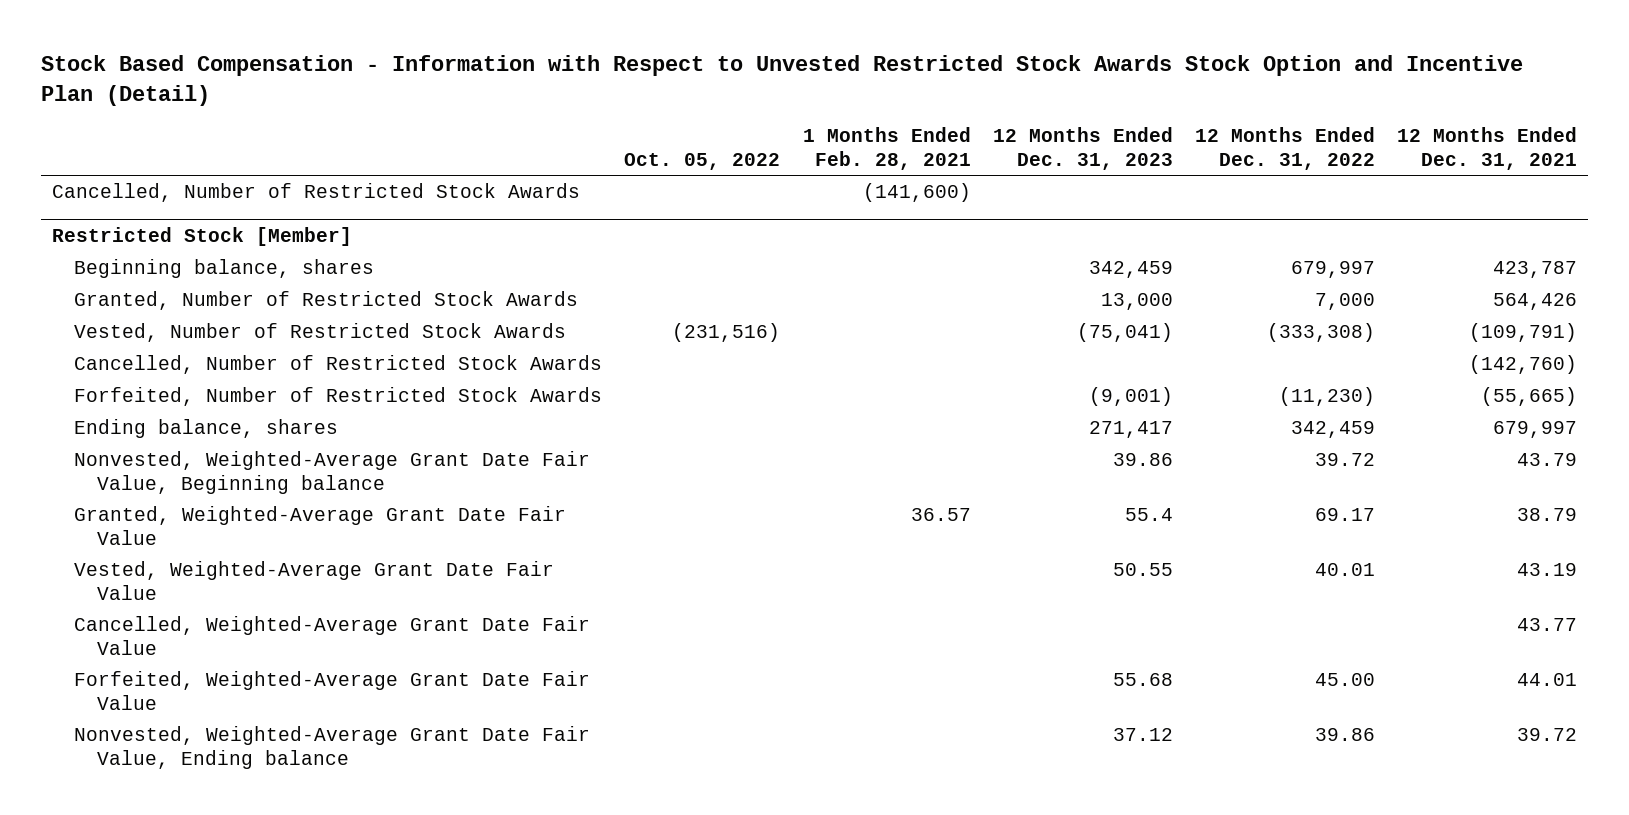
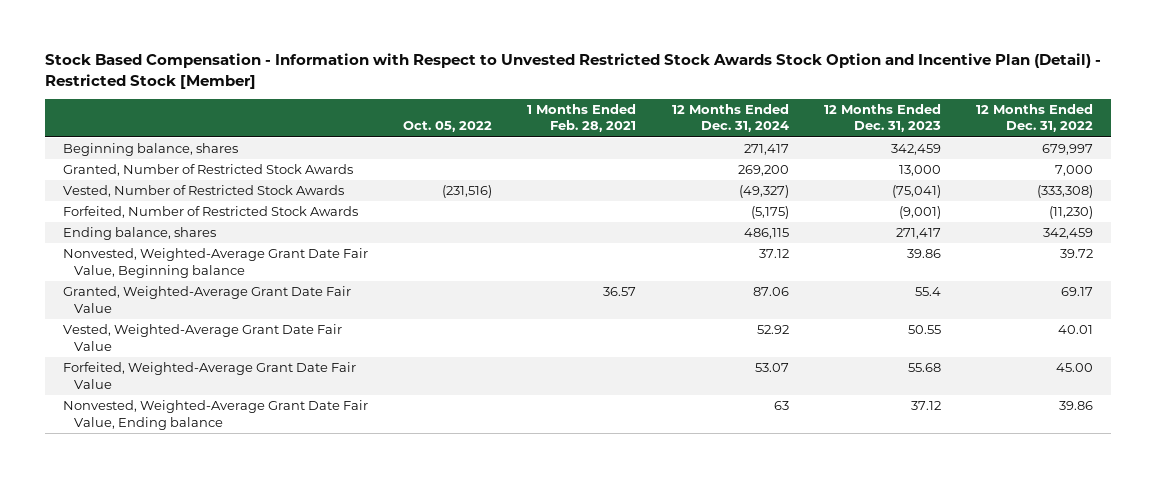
- Stock Based Compensation - Information with Respect to Unvested Restricted Stock Awards Stock Option and Incentive Plan (Detail)
+ Stock Based Compensation - Information with Respect to Unvested Restricted Stock Awards Stock Option and Incentive Plan (Detail) - Restricted Stock [Member]
- | Oct. 05, 2022 | 1 Months Ended Feb. 28, 2021 | 12 Months Ended Dec. 31, 2023 | 12 Months Ended Dec. 31, 2022 | 12 Months Ended Dec. 31, 2021
+ | Oct. 05, 2022 | 1 Months Ended Feb. 28, 2021 | 12 Months Ended Dec. 31, 2024 | 12 Months Ended Dec. 31, 2023 | 12 Months Ended Dec. 31, 2022
- Cancelled, Number of Restricted Stock Awards | | (141,600) | | |
- Restricted Stock [Member]
- Cancelled, Number of Restricted Stock Awards | | | | | (142,760)
- Cancelled, Weighted-Average Grant Date Fair Value | | | | | 43.77

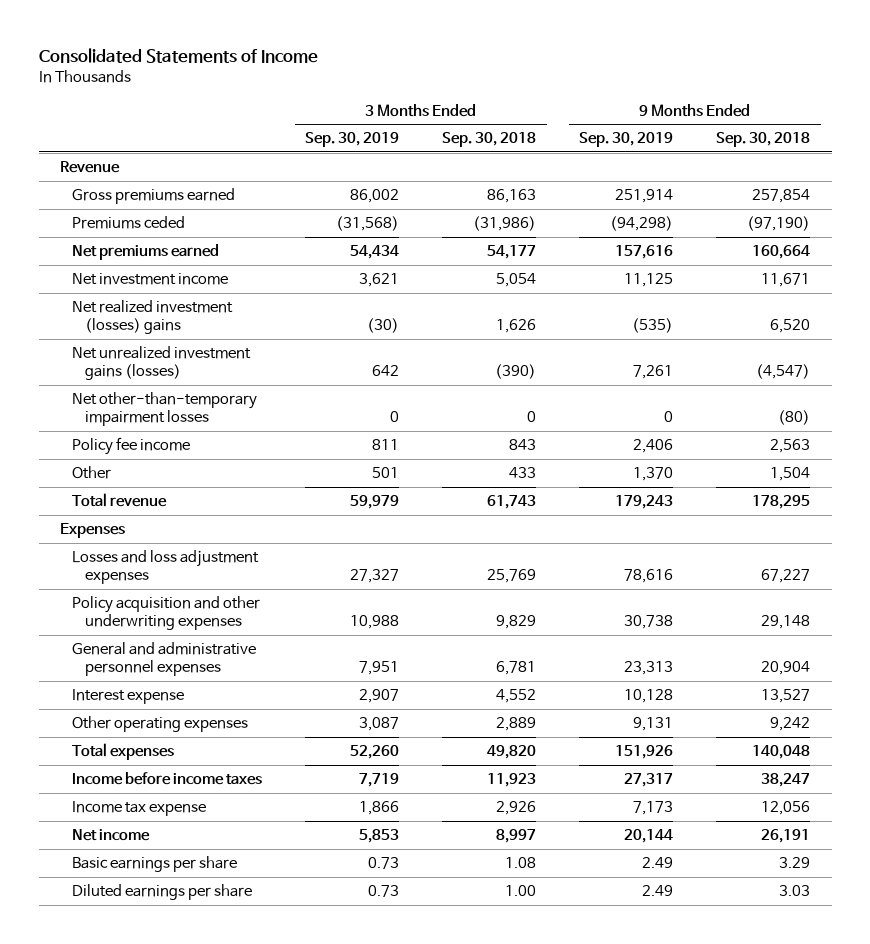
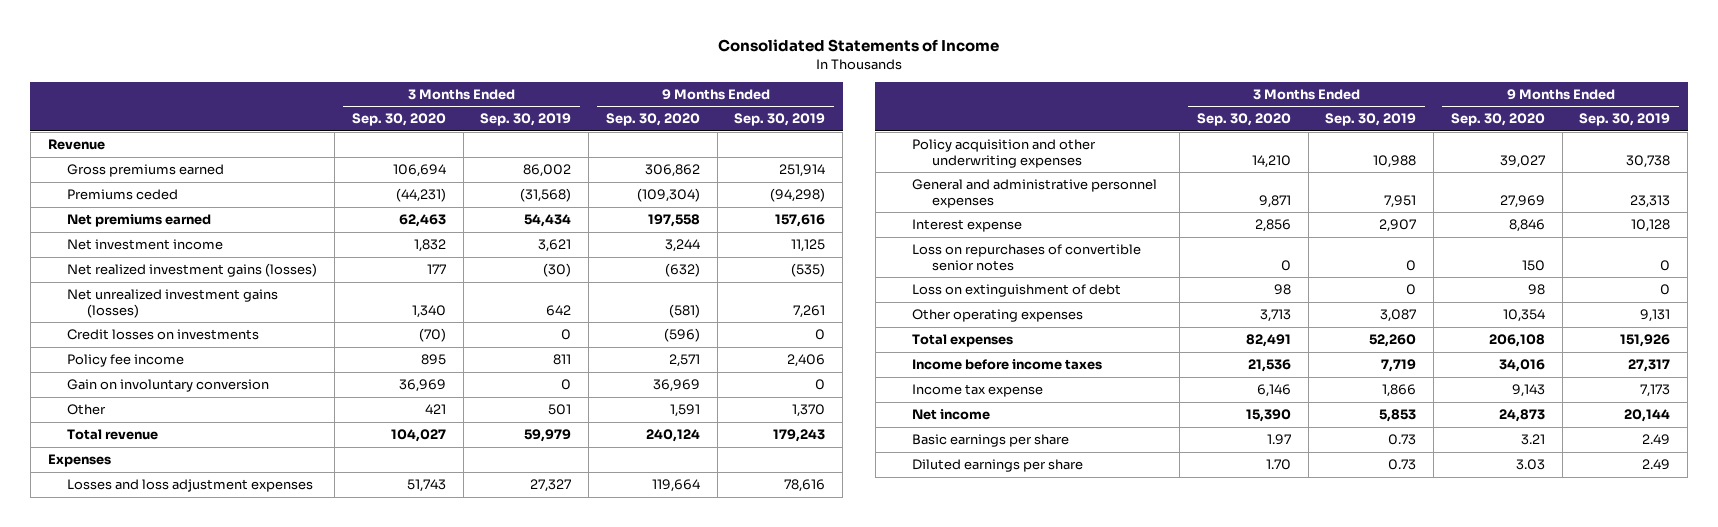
- | 3 Months Ended Sep. 30, 2019 | 3 Months Ended Sep. 30, 2018 | 9 Months Ended Sep. 30, 2019 | 9 Months Ended Sep. 30, 2018
+ | 3 Months Ended Sep. 30, 2020 | 3 Months Ended Sep. 30, 2019 | 9 Months Ended Sep. 30, 2020 | 9 Months Ended Sep. 30, 2019
- Net realized investment (losses) gains | (30) | 1,626 | (535) | 6,520
+ Net realized investment gains (losses) | 177 | (30) | (632) | (535)
- Net other-than-temporary impairment losses | 0 | 0 | 0 | (80)
+ Credit losses on investments | (70) | 0 | (596) | 0
+ Gain on involuntary conversion | 36,969 | 0 | 36,969 | 0
+ Loss on repurchases of convertible senior notes | 0 | 0 | 150 | 0
+ Loss on extinguishment of debt | 98 | 0 | 98 | 0

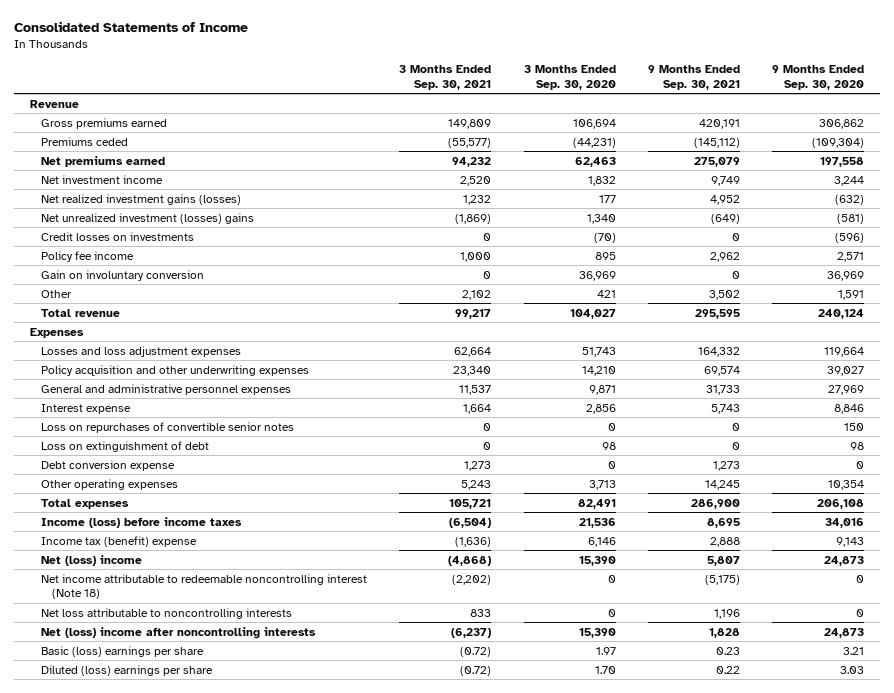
- | 3 Months Ended Sep. 30, 2020 | 3 Months Ended Sep. 30, 2019 | 9 Months Ended Sep. 30, 2020 | 9 Months Ended Sep. 30, 2019
+ | 3 Months Ended Sep. 30, 2021 | 3 Months Ended Sep. 30, 2020 | 9 Months Ended Sep. 30, 2021 | 9 Months Ended Sep. 30, 2020
- Net unrealized investment gains (losses) | 1,340 | 642 | (581) | 7,261
+ Net unrealized investment (losses) gains | (1,869) | 1,340 | (649) | (581)
+ Debt conversion expense | 1,273 | 0 | 1,273 | 0
- Income before income taxes | 21,536 | 7,719 | 34,016 | 27,317
- Income tax expense | 6,146 | 1,866 | 9,143 | 7,173
- Net income | 15,390 | 5,853 | 24,873 | 20,144
- Basic earnings per share | 1.97 | 0.73 | 3.21 | 2.49
- Diluted earnings per share | 1.70 | 0.73 | 3.03 | 2.49
+ Income (loss) before income taxes | (6,504) | 21,536 | 8,695 | 34,016
+ Income tax (benefit) expense | (1,636) | 6,146 | 2,888 | 9,143
+ Net (loss) income | (4,868) | 15,390 | 5,807 | 24,873
+ Net income attributable to redeemable noncontrolling interest (Note 18) | (2,202) | 0 | (5,175) | 0
+ Net loss attributable to noncontrolling interests | 833 | 0 | 1,196 | 0
+ Net (loss) income after noncontrolling interests | (6,237) | 15,390 | 1,828 | 24,873
+ Basic (loss) earnings per share | (0.72) | 1.97 | 0.23 | 3.21
+ Diluted (loss) earnings per share | (0.72) | 1.70 | 0.22 | 3.03

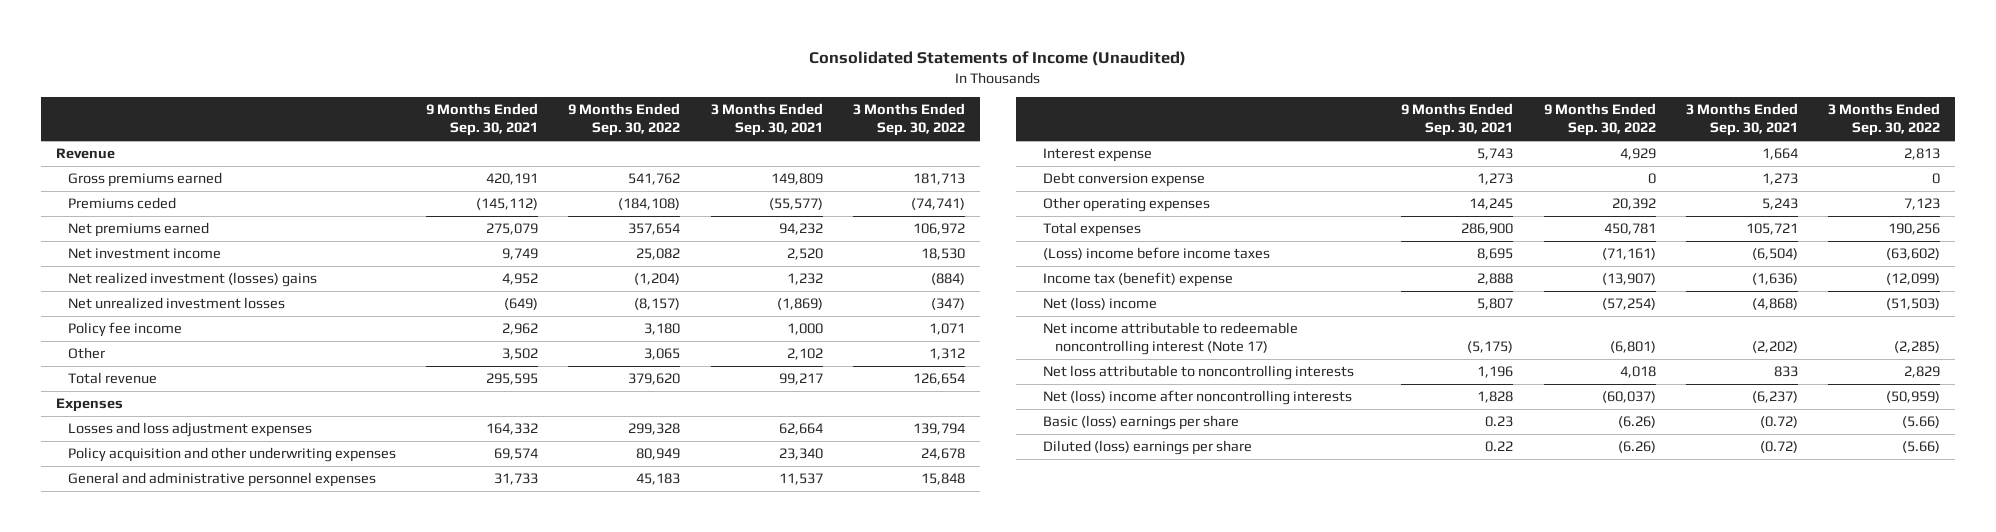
- Consolidated Statements of Income
+ Consolidated Statements of Income (Unaudited)
- | 3 Months Ended Sep. 30, 2021 | 3 Months Ended Sep. 30, 2020 | 9 Months Ended Sep. 30, 2021 | 9 Months Ended Sep. 30, 2020
+ | 9 Months Ended Sep. 30, 2021 | 9 Months Ended Sep. 30, 2022 | 3 Months Ended Sep. 30, 2021 | 3 Months Ended Sep. 30, 2022
- Net realized investment gains (losses) | 1,232 | 177 | 4,952 | (632)
- Net unrealized investment (losses) gains | (1,869) | 1,340 | (649) | (581)
- Credit losses on investments | 0 | (70) | 0 | (596)
+ Net realized investment (losses) gains | 4,952 | (1,204) | 1,232 | (884)
+ Net unrealized investment losses | (649) | (8,157) | (1,869) | (347)
- Gain on involuntary conversion | 0 | 36,969 | 0 | 36,969
- Loss on repurchases of convertible senior notes | 0 | 0 | 0 | 150
- Loss on extinguishment of debt | 0 | 98 | 0 | 98
- Income (loss) before income taxes | (6,504) | 21,536 | 8,695 | 34,016
+ (Loss) income before income taxes | 8,695 | (71,161) | (6,504) | (63,602)
- Net income attributable to redeemable noncontrolling interest (Note 18) | (2,202) | 0 | (5,175) | 0
+ Net income attributable to redeemable noncontrolling interest (Note 17) | (5,175) | (6,801) | (2,202) | (2,285)

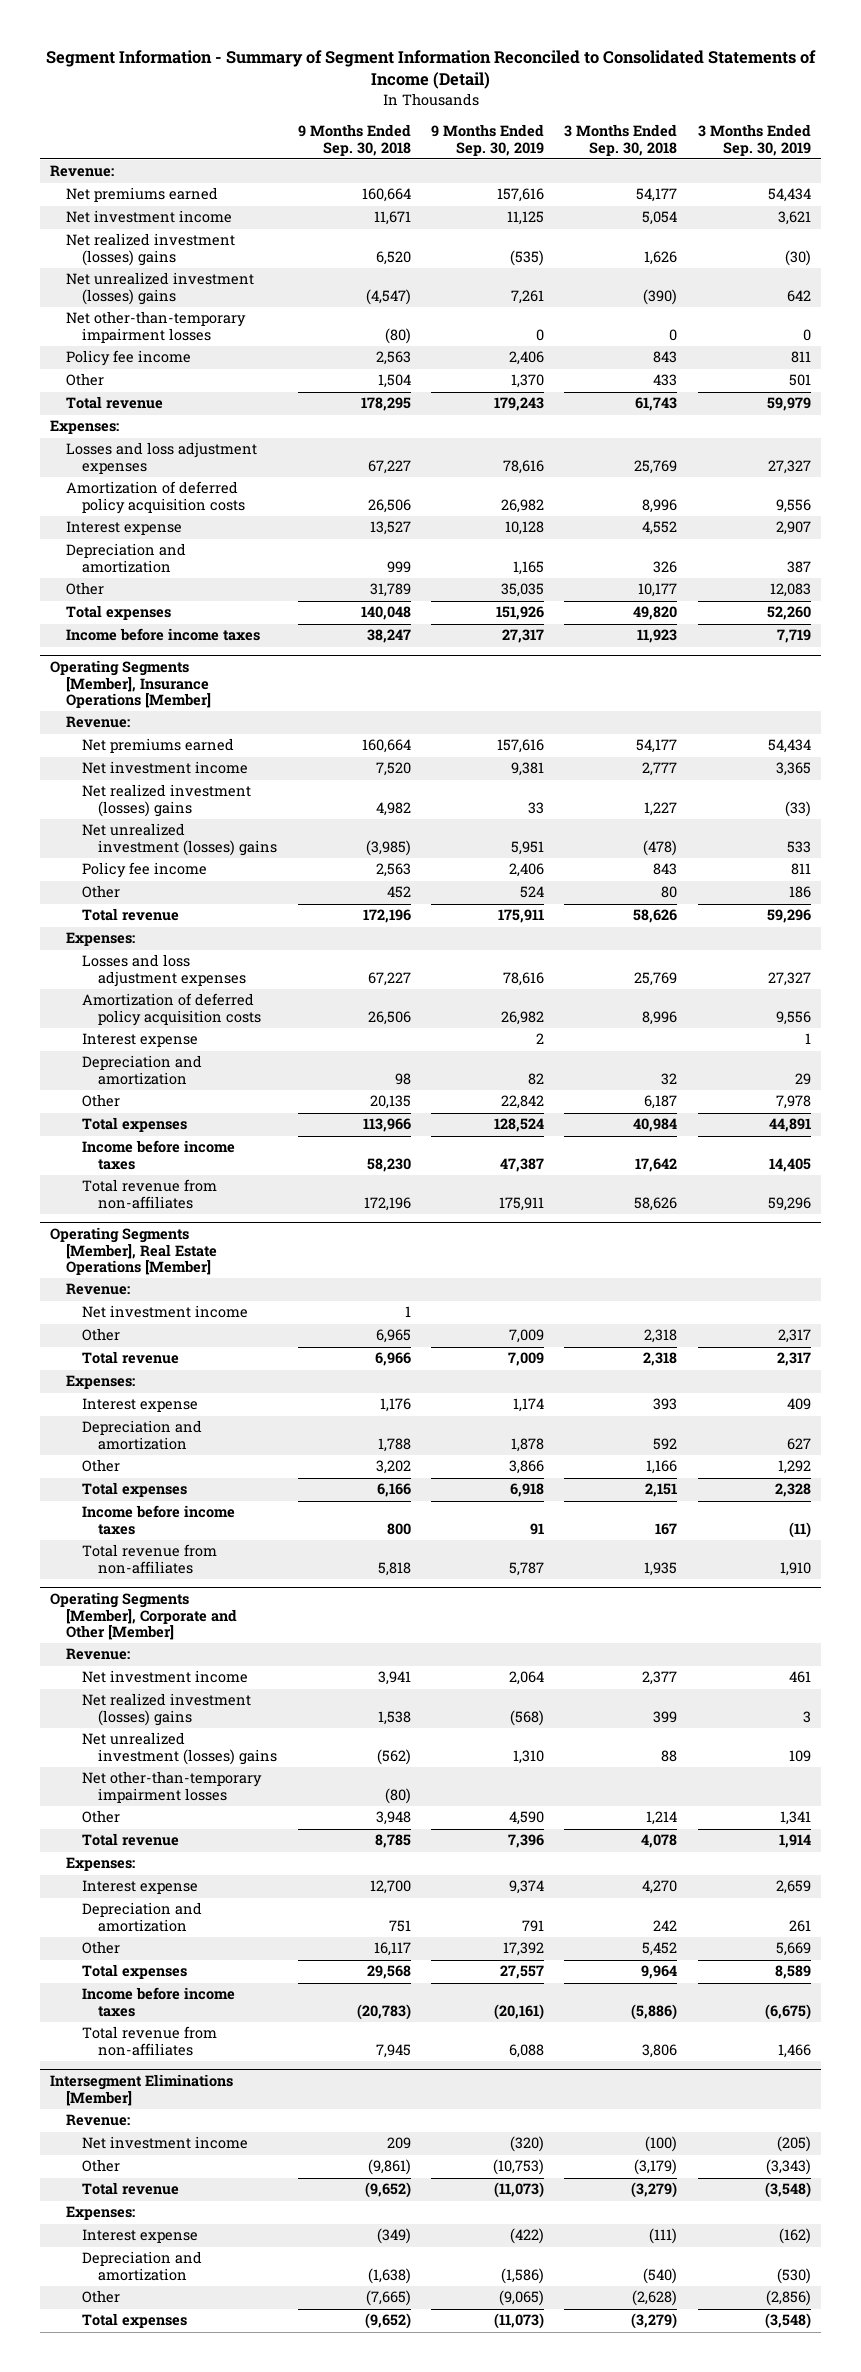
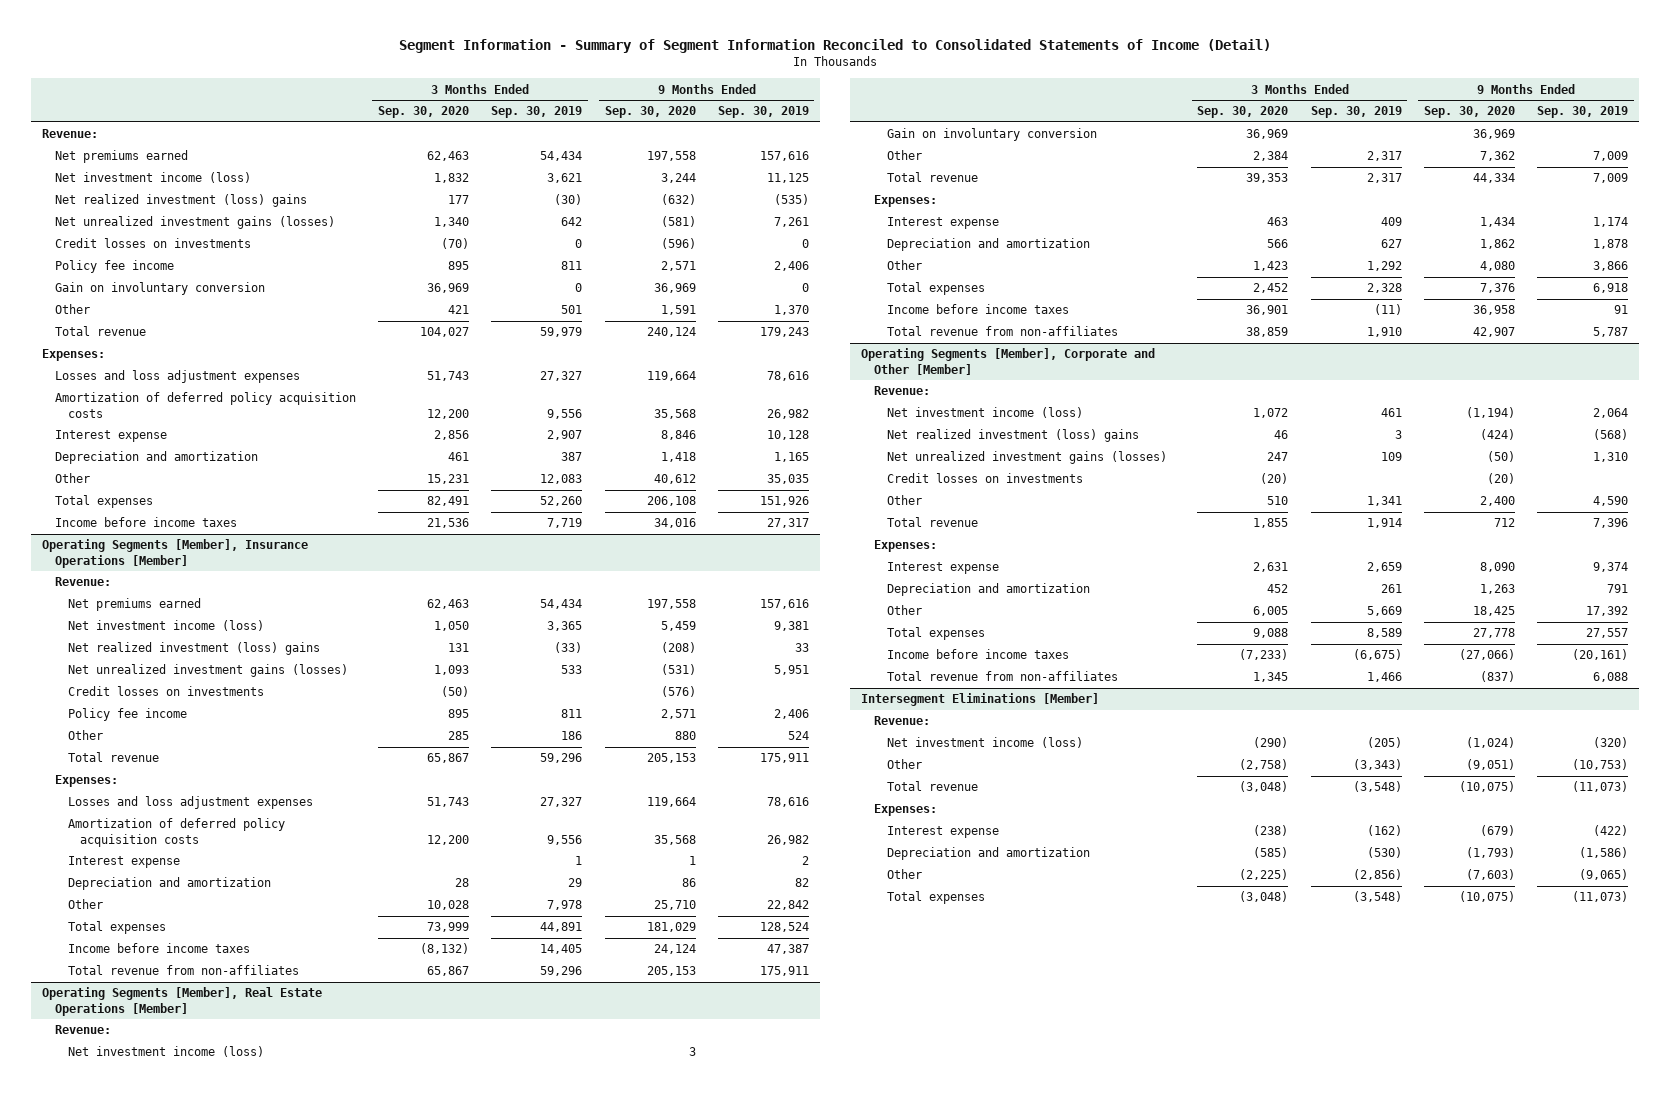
- | 9 Months Ended Sep. 30, 2018 | 9 Months Ended Sep. 30, 2019 | 3 Months Ended Sep. 30, 2018 | 3 Months Ended Sep. 30, 2019
+ | 3 Months Ended Sep. 30, 2020 | 3 Months Ended Sep. 30, 2019 | 9 Months Ended Sep. 30, 2020 | 9 Months Ended Sep. 30, 2019
- Net investment income | 11,671 | 11,125 | 5,054 | 3,621
- Net realized investment (losses) gains | 6,520 | (535) | 1,626 | (30)
- Net unrealized investment (losses) gains | (4,547) | 7,261 | (390) | 642
- Net other-than-temporary impairment losses | (80) | 0 | 0 | 0
+ Net investment income (loss) | 1,832 | 3,621 | 3,244 | 11,125
+ Net realized investment (loss) gains | 177 | (30) | (632) | (535)
+ Net unrealized investment gains (losses) | 1,340 | 642 | (581) | 7,261
+ Credit losses on investments | (70) | 0 | (596) | 0
+ Gain on involuntary conversion | 36,969 | 0 | 36,969 | 0
@ Operating Segments [Member], Insurance Operations [Member]
- Net investment income | 7,520 | 9,381 | 2,777 | 3,365
- Net realized investment (losses) gains | 4,982 | 33 | 1,227 | (33)
- Net unrealized investment (losses) gains | (3,985) | 5,951 | (478) | 533
+ Net investment income (loss) | 1,050 | 3,365 | 5,459 | 9,381
+ Net realized investment (loss) gains | 131 | (33) | (208) | 33
+ Net unrealized investment gains (losses) | 1,093 | 533 | (531) | 5,951
+ Credit losses on investments | (50) | | (576) |
@ Operating Segments [Member], Real Estate Operations [Member]
- Net investment income | 1 | | |
+ Net investment income (loss) | | | 3 |
+ Gain on involuntary conversion | 36,969 | | 36,969 |
@ Operating Segments [Member], Corporate and Other [Member]
- Net investment income | 3,941 | 2,064 | 2,377 | 461
- Net realized investment (losses) gains | 1,538 | (568) | 399 | 3
- Net unrealized investment (losses) gains | (562) | 1,310 | 88 | 109
- Net other-than-temporary impairment losses | (80) | | |
+ Net investment income (loss) | 1,072 | 461 | (1,194) | 2,064
+ Net realized investment (loss) gains | 46 | 3 | (424) | (568)
+ Net unrealized investment gains (losses) | 247 | 109 | (50) | 1,310
+ Credit losses on investments | (20) | | (20) |
@ Intersegment Eliminations [Member]
- Net investment income | 209 | (320) | (100) | (205)
+ Net investment income (loss) | (290) | (205) | (1,024) | (320)

